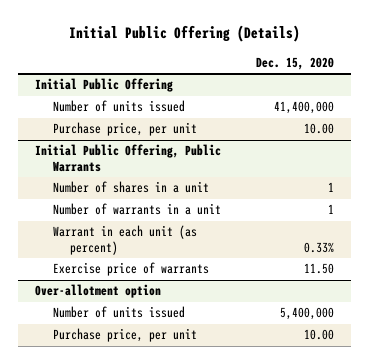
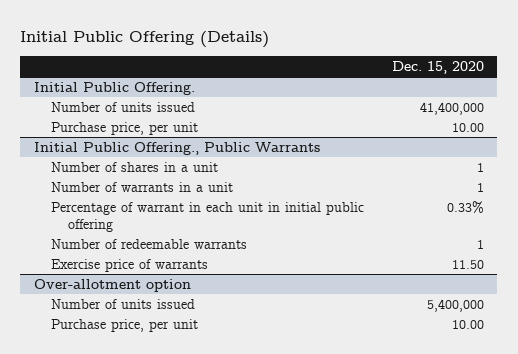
- Initial Public Offering
+ Initial Public Offering.
- Initial Public Offering, Public Warrants
+ Initial Public Offering., Public Warrants
- Warrant in each unit (as percent) | 0.33%
+ Percentage of warrant in each unit in initial public offering | 0.33%
+ Number of redeemable warrants | 1

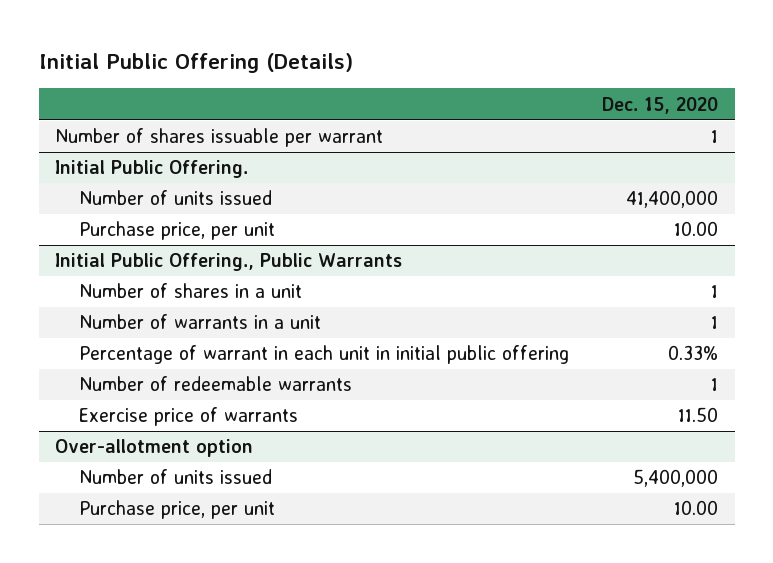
+ Number of shares issuable per warrant | 1

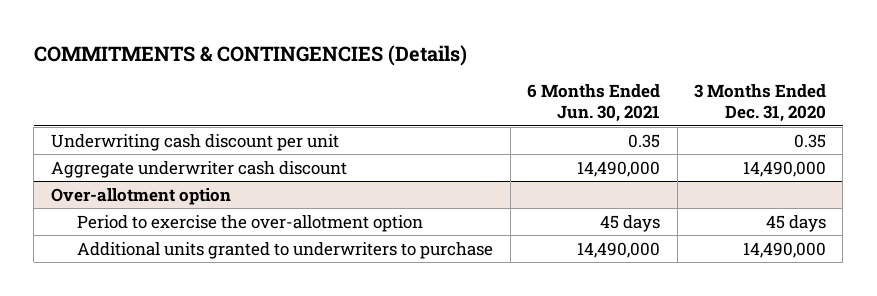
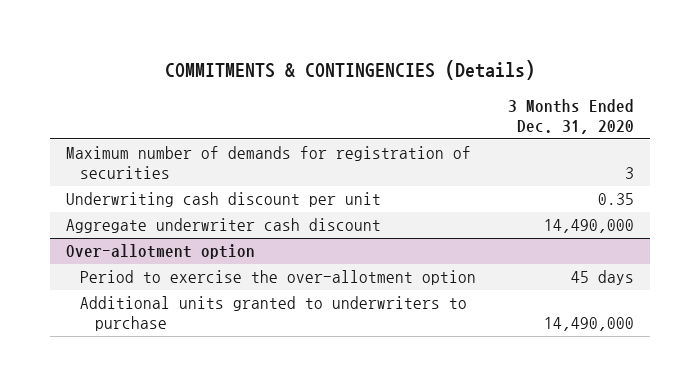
- | 6 Months Ended Jun. 30, 2021 | 3 Months Ended Dec. 31, 2020
+ | 3 Months Ended Dec. 31, 2020
+ Maximum number of demands for registration of securities | 3

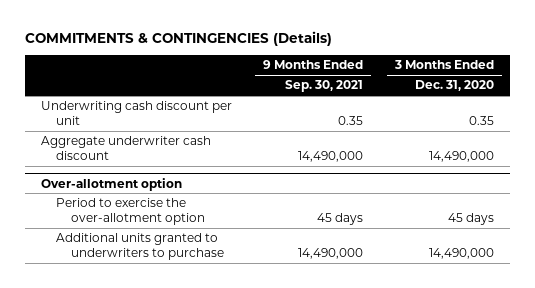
- | 3 Months Ended Dec. 31, 2020
+ | 9 Months Ended Sep. 30, 2021 | 3 Months Ended Dec. 31, 2020
- Maximum number of demands for registration of securities | 3

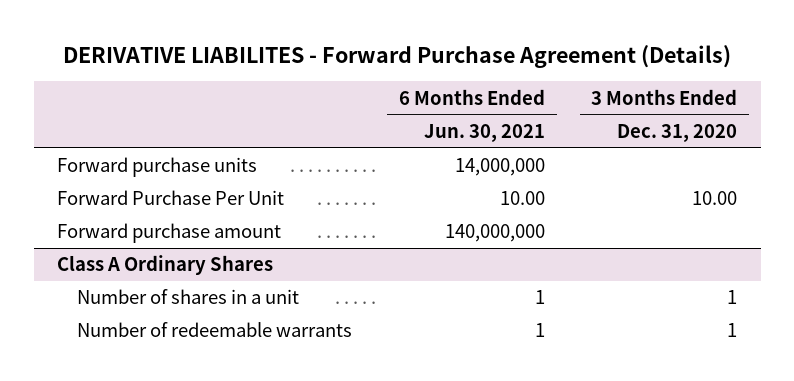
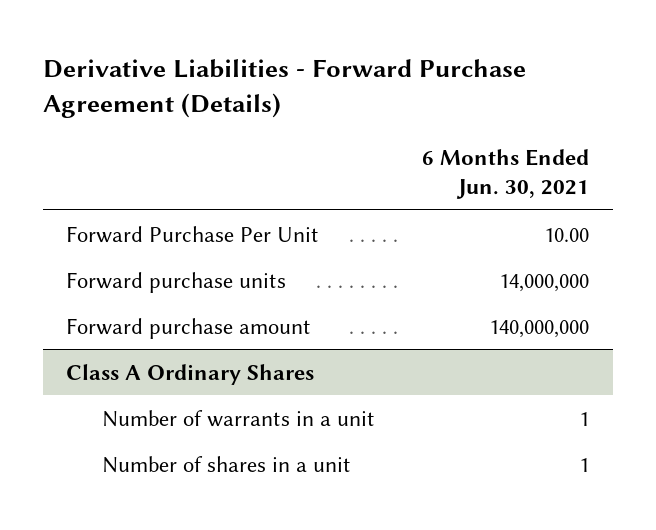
- DERIVATIVE LIABILITES - Forward Purchase Agreement (Details)
+ Derivative Liabilities - Forward Purchase Agreement (Details)
- | 6 Months Ended Jun. 30, 2021 | 3 Months Ended Dec. 31, 2020
+ | 6 Months Ended Jun. 30, 2021
moved down: Forward purchase units | 14,000,000
@ Class A Ordinary Shares
+ Number of warrants in a unit | 1
- Number of redeemable warrants | 1 | 1

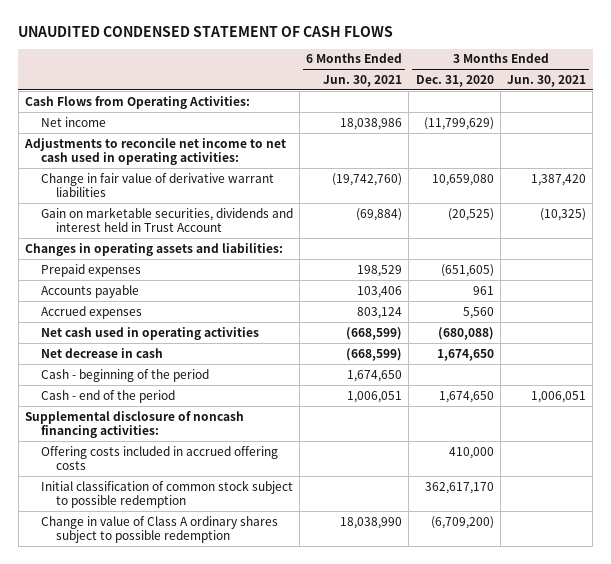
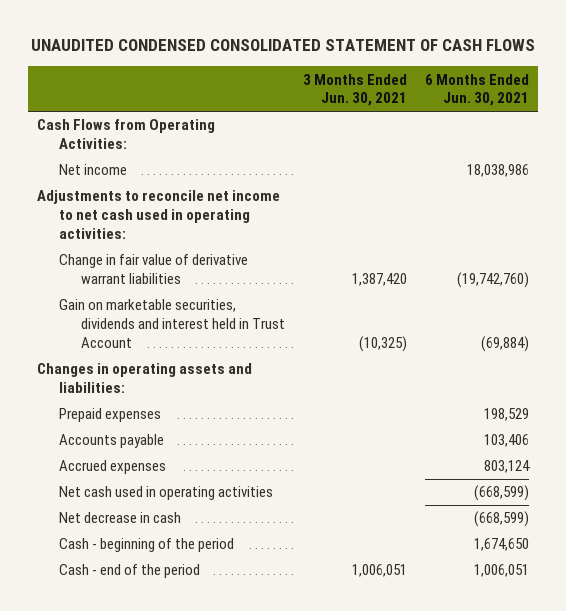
- UNAUDITED CONDENSED STATEMENT OF CASH FLOWS
+ UNAUDITED CONDENSED CONSOLIDATED STATEMENT OF CASH FLOWS
- | 6 Months Ended Jun. 30, 2021 | 3 Months Ended Dec. 31, 2020 | 3 Months Ended Jun. 30, 2021
+ | 3 Months Ended Jun. 30, 2021 | 6 Months Ended Jun. 30, 2021
- Supplemental disclosure of noncash financing activities:
- Offering costs included in accrued offering costs | | 410,000 |
- Initial classification of common stock subject to possible redemption | | 362,617,170 |
- Change in value of Class A ordinary shares subject to possible redemption | 18,038,990 | (6,709,200) |

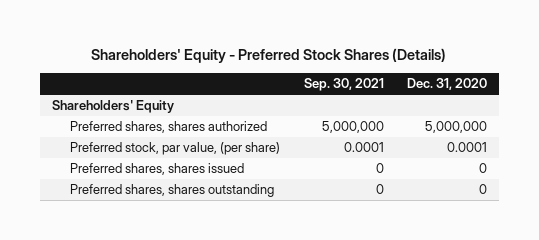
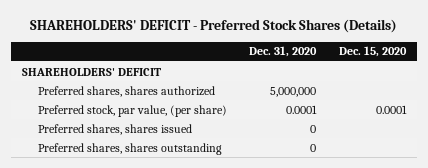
- Shareholders' Equity - Preferred Stock Shares (Details)
+ SHAREHOLDERS' DEFICIT - Preferred Stock Shares (Details)
- | Sep. 30, 2021 | Dec. 31, 2020
+ | Dec. 31, 2020 | Dec. 15, 2020
- Shareholders' Equity
+ SHAREHOLDERS' DEFICIT

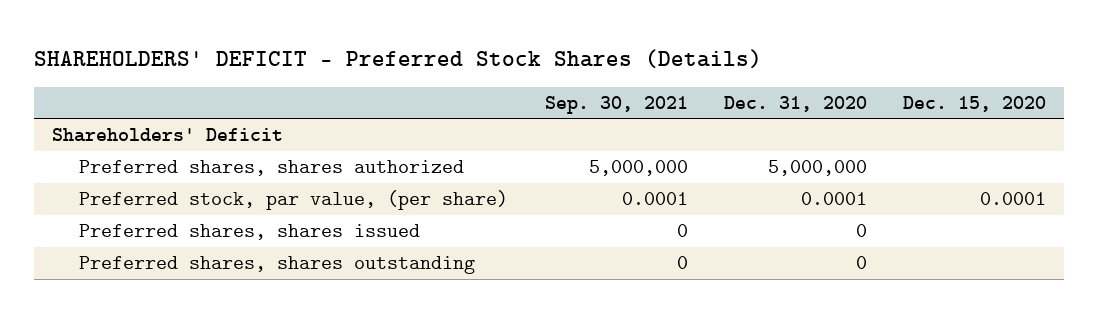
- | Dec. 31, 2020 | Dec. 15, 2020
+ | Sep. 30, 2021 | Dec. 31, 2020 | Dec. 15, 2020
- SHAREHOLDERS' DEFICIT
+ Shareholders' Deficit

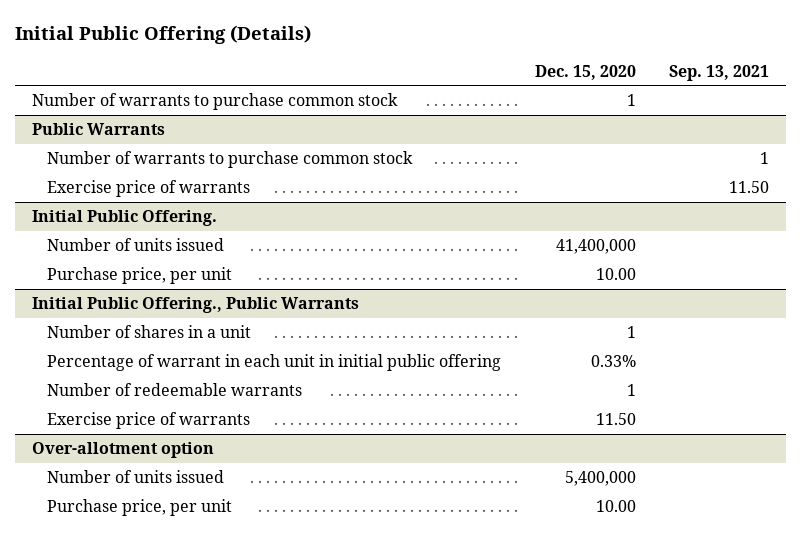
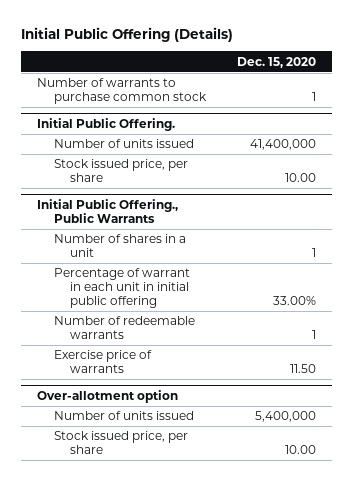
- | Dec. 15, 2020 | Sep. 13, 2021
+ | Dec. 15, 2020
- Public Warrants
- Number of warrants to purchase common stock | | 1
- Exercise price of warrants | | 11.50
@ Initial Public Offering.
- Purchase price, per unit | 10.00 |
+ Stock issued price, per share | 10.00
@ Initial Public Offering., Public Warrants
- Percentage of warrant in each unit in initial public offering | 0.33% |
+ Percentage of warrant in each unit in initial public offering | 33.00%
@ Over-allotment option
- Purchase price, per unit | 10.00 |
+ Stock issued price, per share | 10.00

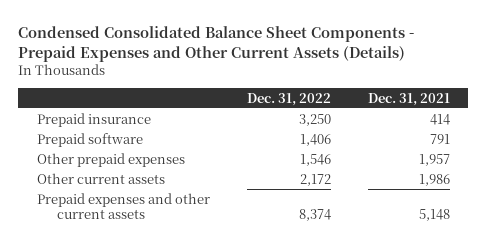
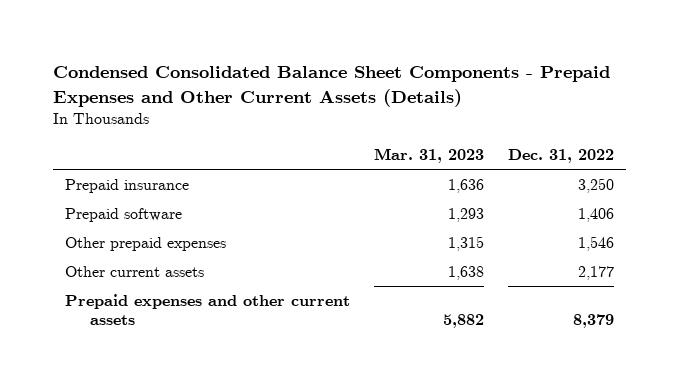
- | Dec. 31, 2022 | Dec. 31, 2021
+ | Mar. 31, 2023 | Dec. 31, 2022
- Other current assets | 2,172 | 1,986
- Prepaid expenses and other current assets | 8,374 | 5,148
+ Other current assets | 1,638 | 2,177
+ Prepaid expenses and other current assets | 5,882 | 8,379

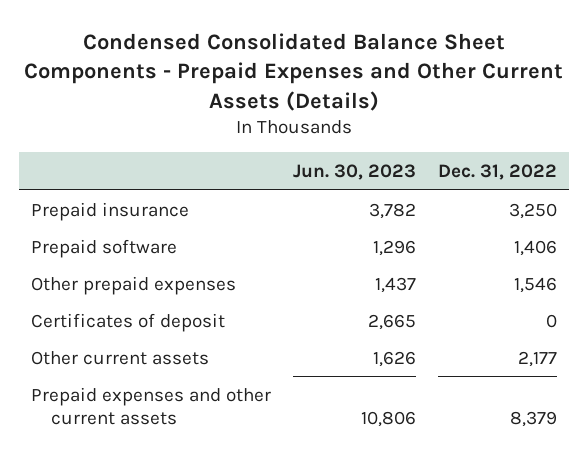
- | Mar. 31, 2023 | Dec. 31, 2022
+ | Jun. 30, 2023 | Dec. 31, 2022
+ Certificates of deposit | 2,665 | 0

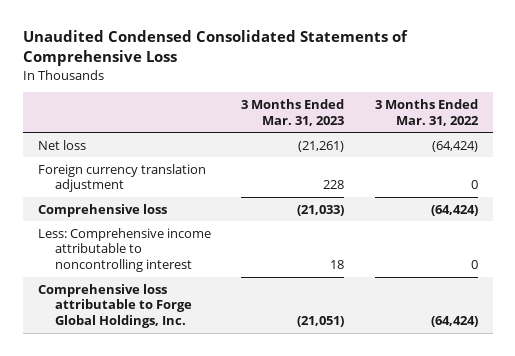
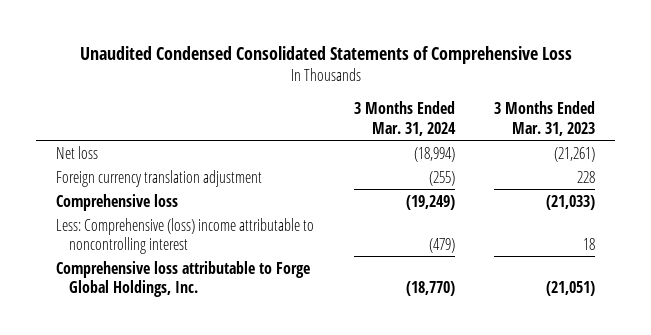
- | 3 Months Ended Mar. 31, 2023 | 3 Months Ended Mar. 31, 2022
+ | 3 Months Ended Mar. 31, 2024 | 3 Months Ended Mar. 31, 2023
- Less: Comprehensive income attributable to noncontrolling interest | 18 | 0
+ Less: Comprehensive (loss) income attributable to noncontrolling interest | (479) | 18

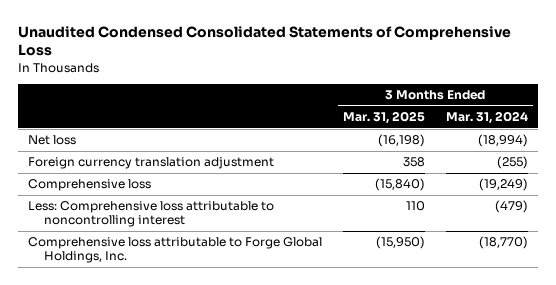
- | 3 Months Ended Mar. 31, 2024 | 3 Months Ended Mar. 31, 2023
+ | 3 Months Ended Mar. 31, 2025 | 3 Months Ended Mar. 31, 2024
- Less: Comprehensive (loss) income attributable to noncontrolling interest | (479) | 18
+ Less: Comprehensive loss attributable to noncontrolling interest | 110 | (479)

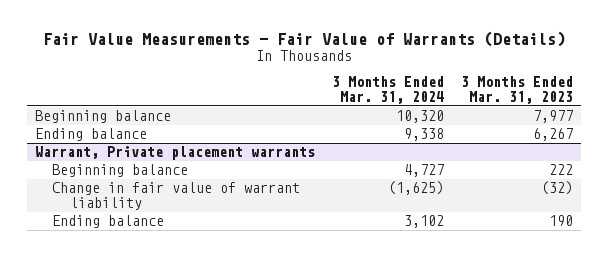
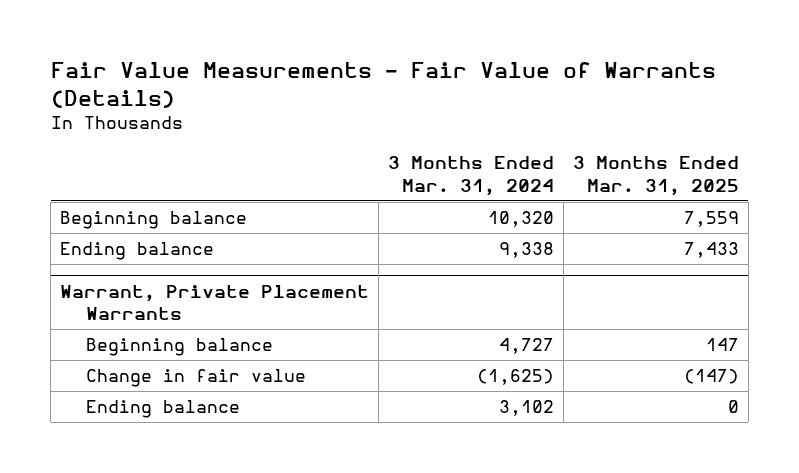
- | 3 Months Ended Mar. 31, 2024 | 3 Months Ended Mar. 31, 2023
+ | 3 Months Ended Mar. 31, 2024 | 3 Months Ended Mar. 31, 2025
- Warrant, Private placement warrants
+ Warrant, Private Placement Warrants
- Change in fair value of warrant liability | (1,625) | (32)
+ Change in fair value | (1,625) | (147)

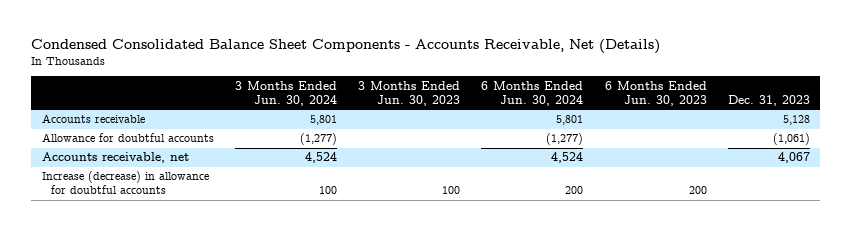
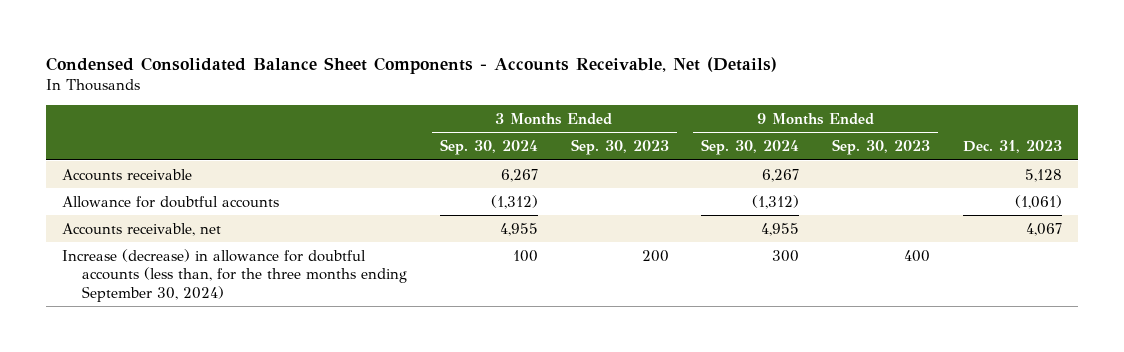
- | 3 Months Ended Jun. 30, 2024 | 3 Months Ended Jun. 30, 2023 | 6 Months Ended Jun. 30, 2024 | 6 Months Ended Jun. 30, 2023 | Dec. 31, 2023
+ | 3 Months Ended Sep. 30, 2024 | 3 Months Ended Sep. 30, 2023 | 9 Months Ended Sep. 30, 2024 | 9 Months Ended Sep. 30, 2023 | Dec. 31, 2023
- Increase (decrease) in allowance for doubtful accounts | 100 | 100 | 200 | 200 |
+ Increase (decrease) in allowance for doubtful accounts (less than, for the three months ending September 30, 2024) | 100 | 200 | 300 | 400 |

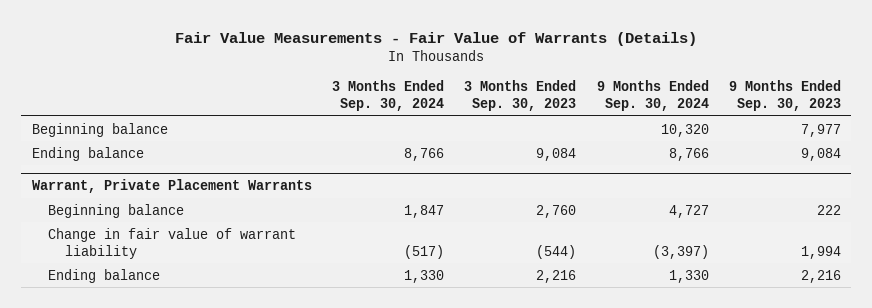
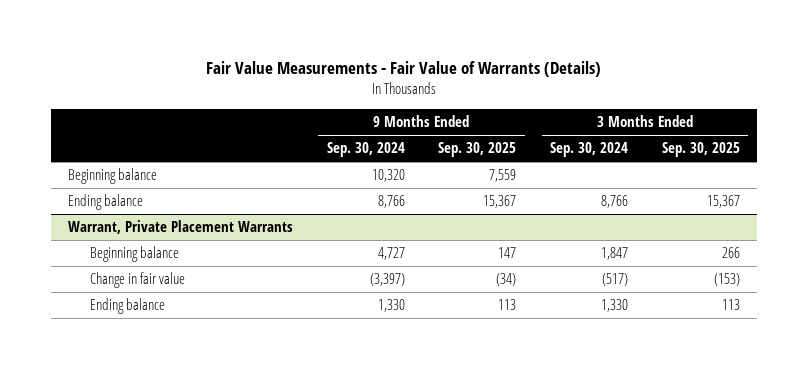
- | 3 Months Ended Sep. 30, 2024 | 3 Months Ended Sep. 30, 2023 | 9 Months Ended Sep. 30, 2024 | 9 Months Ended Sep. 30, 2023
+ | 9 Months Ended Sep. 30, 2024 | 9 Months Ended Sep. 30, 2025 | 3 Months Ended Sep. 30, 2024 | 3 Months Ended Sep. 30, 2025
@ Warrant, Private Placement Warrants
- Change in fair value of warrant liability | (517) | (544) | (3,397) | 1,994
+ Change in fair value | (3,397) | (34) | (517) | (153)

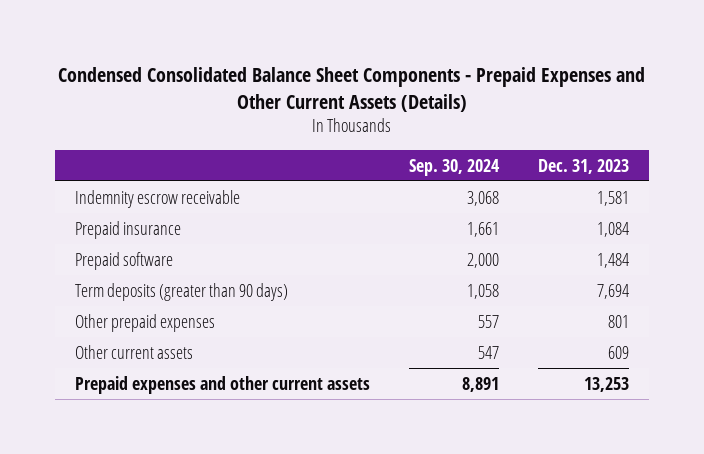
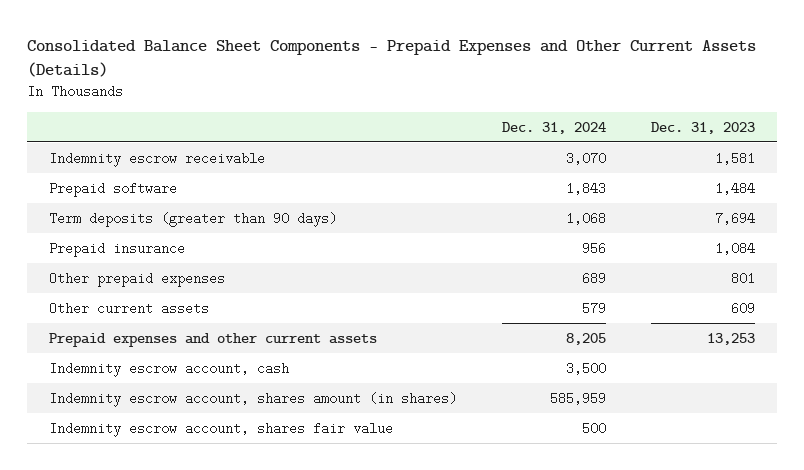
- Condensed Consolidated Balance Sheet Components - Prepaid Expenses and Other Current Assets (Details)
+ Consolidated Balance Sheet Components - Prepaid Expenses and Other Current Assets (Details)
- | Sep. 30, 2024 | Dec. 31, 2023
+ | Dec. 31, 2024 | Dec. 31, 2023
moved down: Prepaid insurance | 956 | 1,084
+ Indemnity escrow account, cash | 3,500 |
+ Indemnity escrow account, shares amount (in shares) | 585,959 |
+ Indemnity escrow account, shares fair value | 500 |

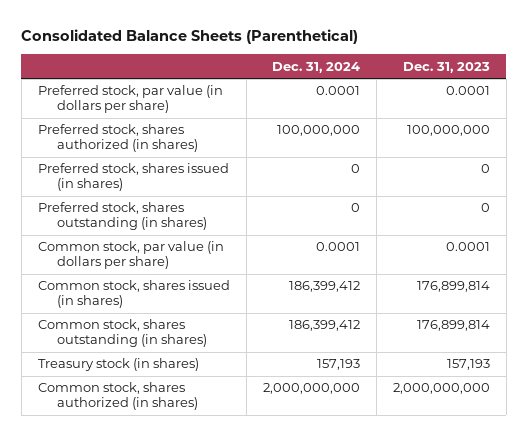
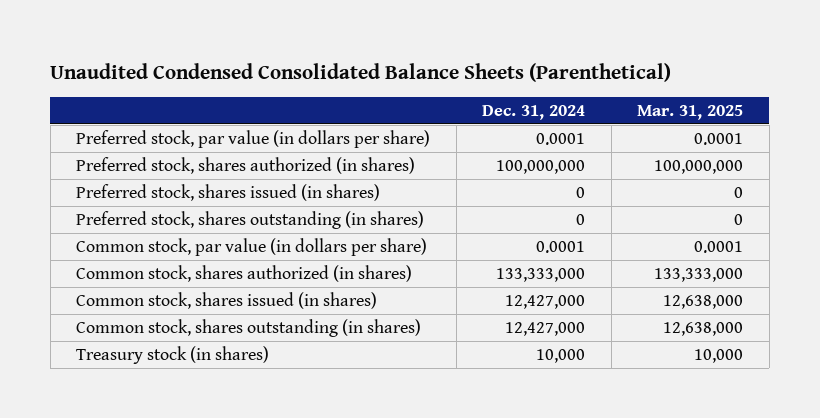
- Consolidated Balance Sheets (Parenthetical)
+ Unaudited Condensed Consolidated Balance Sheets (Parenthetical)
- | Dec. 31, 2024 | Dec. 31, 2023
+ | Dec. 31, 2024 | Mar. 31, 2025
- Common stock, shares issued (in shares) | 186,399,412 | 176,899,814
- Common stock, shares outstanding (in shares) | 186,399,412 | 176,899,814
- Treasury stock (in shares) | 157,193 | 157,193
- Common stock, shares authorized (in shares) | 2,000,000,000 | 2,000,000,000
+ Common stock, shares authorized (in shares) | 133,333,000 | 133,333,000
+ Common stock, shares issued (in shares) | 12,427,000 | 12,638,000
+ Common stock, shares outstanding (in shares) | 12,427,000 | 12,638,000
+ Treasury stock (in shares) | 10,000 | 10,000

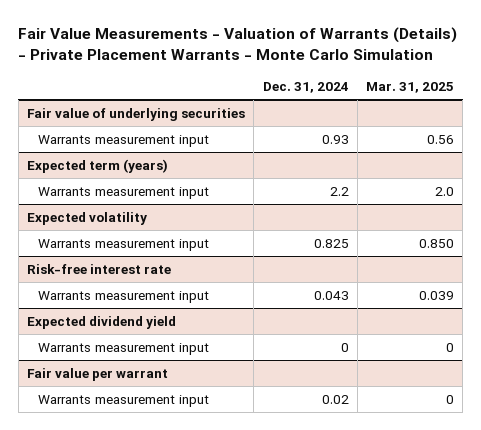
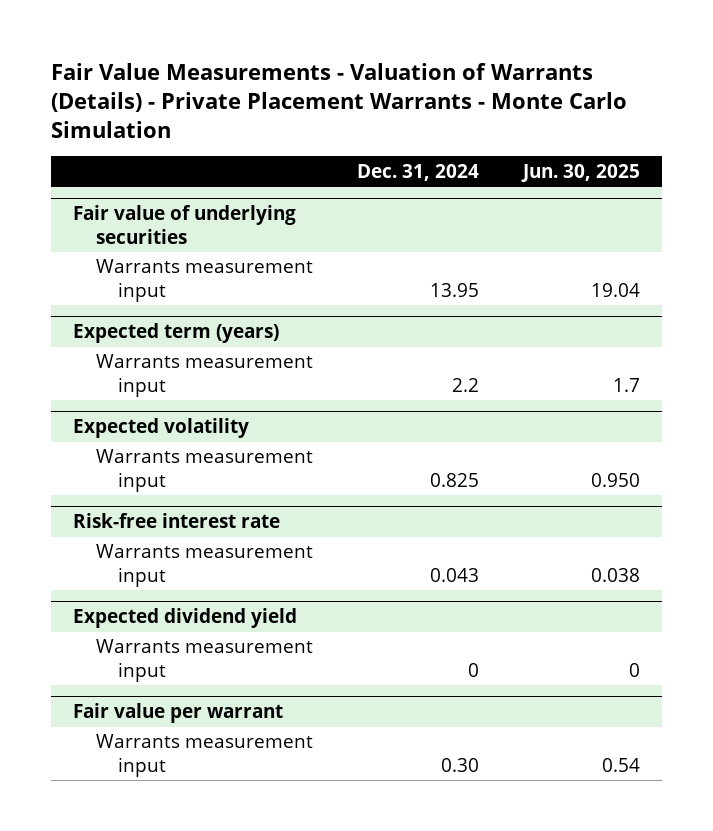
- | Dec. 31, 2024 | Mar. 31, 2025
+ | Dec. 31, 2024 | Jun. 30, 2025
@ Fair value of underlying securities
- Warrants measurement input | 0.93 | 0.56
+ Warrants measurement input | 13.95 | 19.04
@ Fair value per warrant
- Warrants measurement input | 0.02 | 0
+ Warrants measurement input | 0.30 | 0.54

